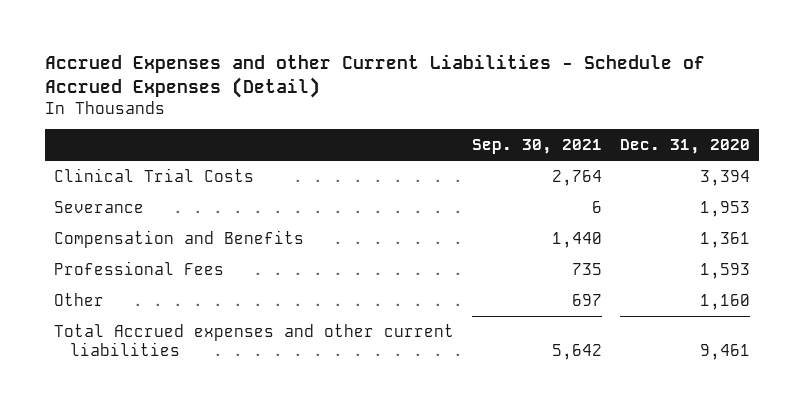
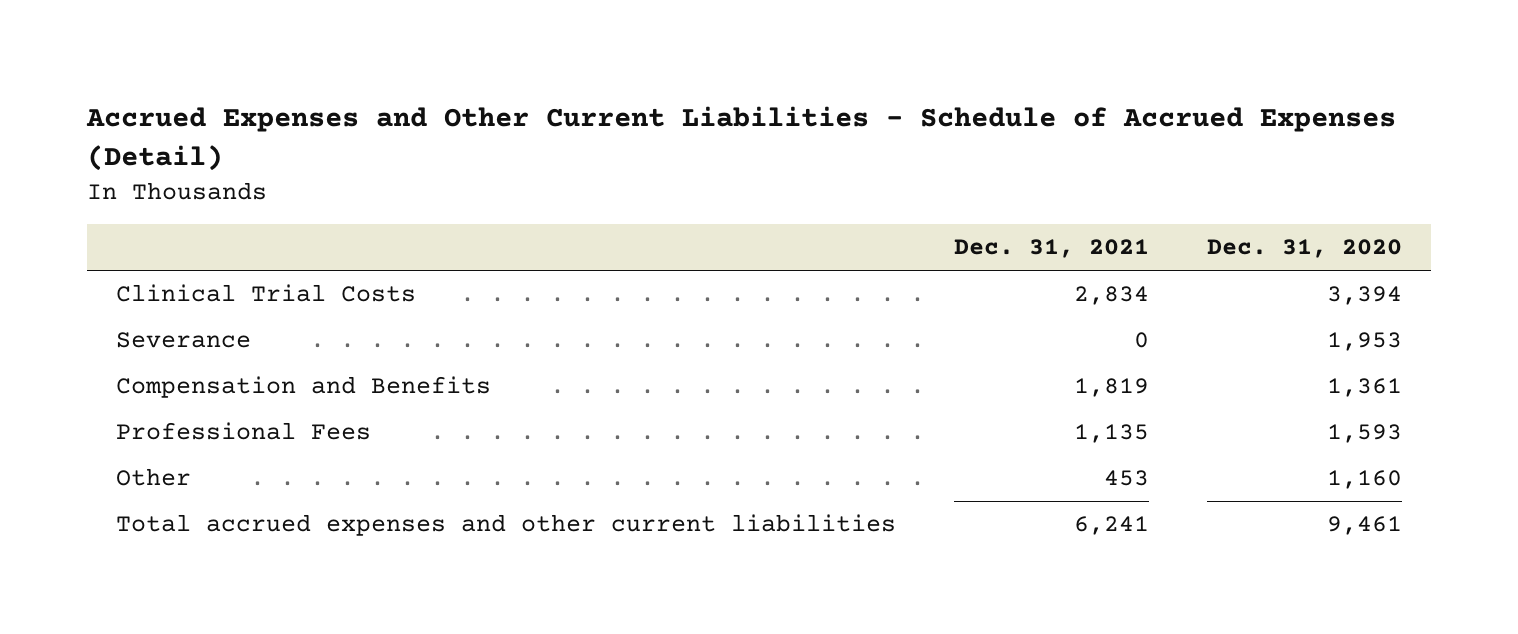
- Accrued Expenses and other Current Liabilities - Schedule of Accrued Expenses (Detail)
+ Accrued Expenses and Other Current Liabilities - Schedule of Accrued Expenses (Detail)
- | Sep. 30, 2021 | Dec. 31, 2020
+ | Dec. 31, 2021 | Dec. 31, 2020
- Total Accrued expenses and other current liabilities | 5,642 | 9,461
+ Total accrued expenses and other current liabilities | 6,241 | 9,461

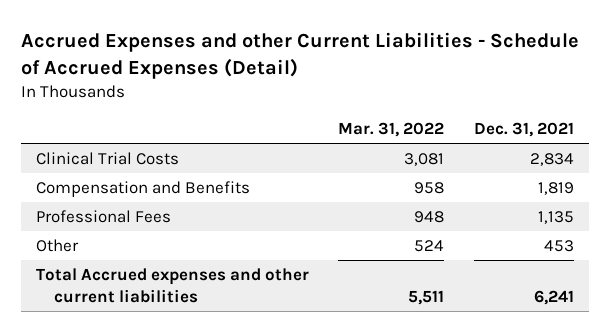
- Accrued Expenses and Other Current Liabilities - Schedule of Accrued Expenses (Detail)
+ Accrued Expenses and other Current Liabilities - Schedule of Accrued Expenses (Detail)
- | Dec. 31, 2021 | Dec. 31, 2020
+ | Mar. 31, 2022 | Dec. 31, 2021
- Severance | 0 | 1,953
- Total accrued expenses and other current liabilities | 6,241 | 9,461
+ Total Accrued expenses and other current liabilities | 5,511 | 6,241

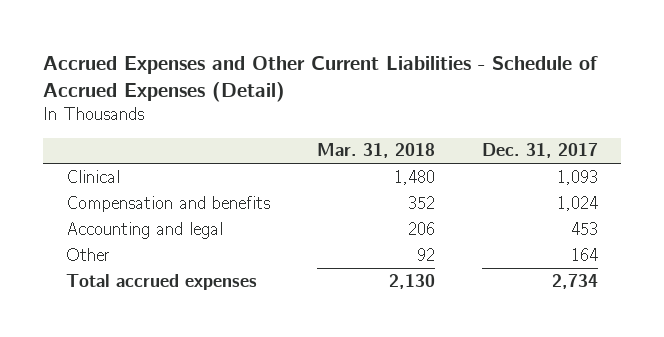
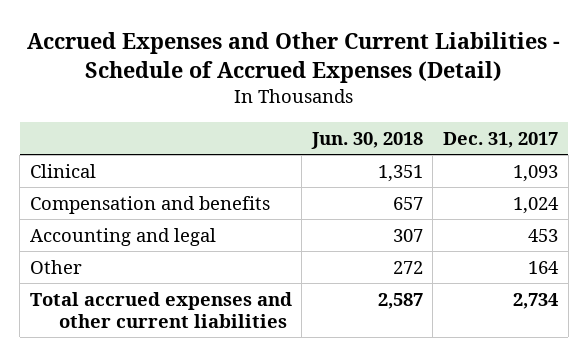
- | Mar. 31, 2018 | Dec. 31, 2017
+ | Jun. 30, 2018 | Dec. 31, 2017
- Total accrued expenses | 2,130 | 2,734
+ Total accrued expenses and other current liabilities | 2,587 | 2,734

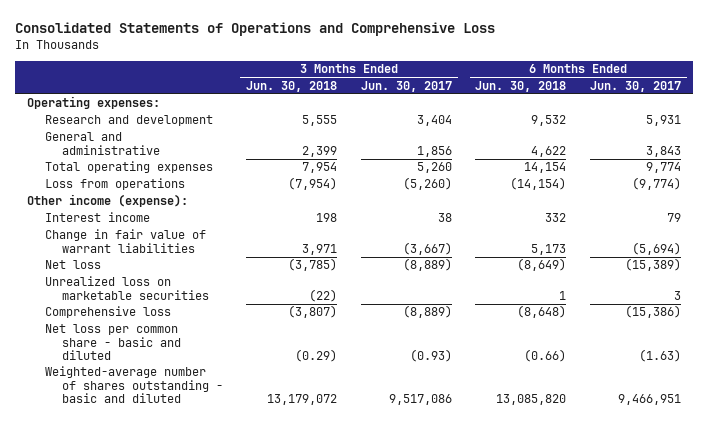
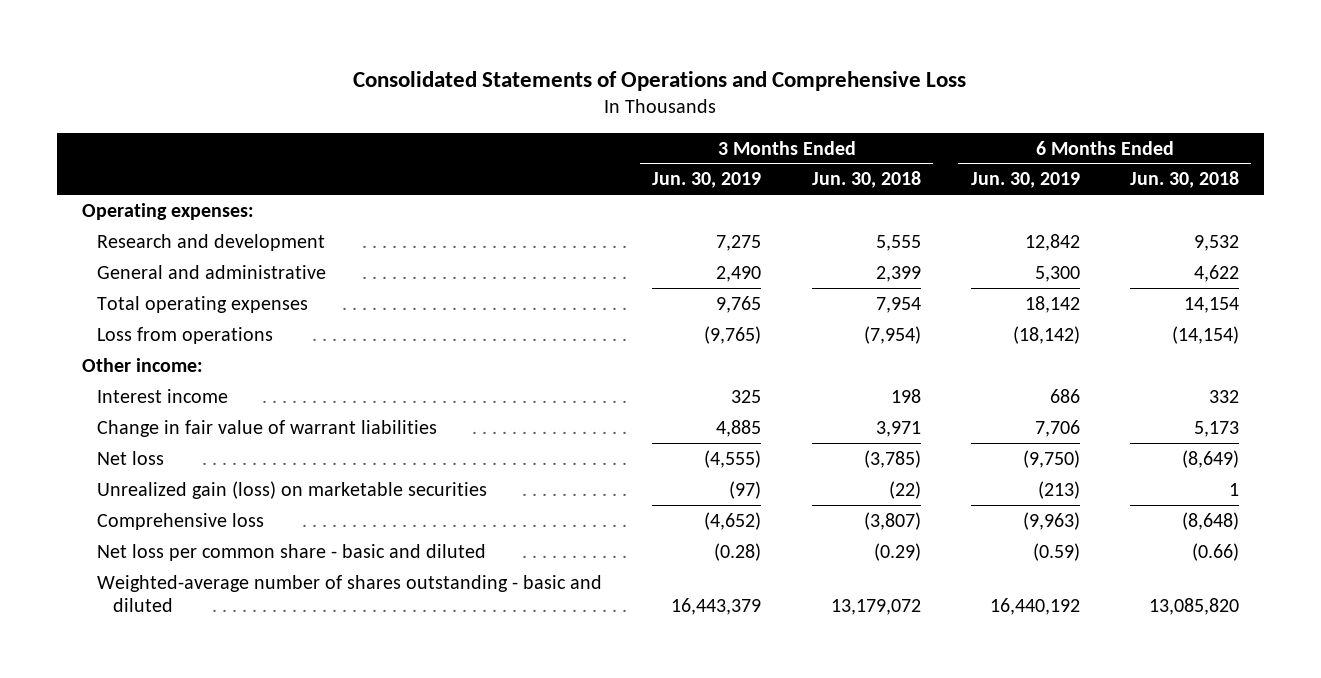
- | 3 Months Ended Jun. 30, 2018 | 3 Months Ended Jun. 30, 2017 | 6 Months Ended Jun. 30, 2018 | 6 Months Ended Jun. 30, 2017
+ | 3 Months Ended Jun. 30, 2019 | 3 Months Ended Jun. 30, 2018 | 6 Months Ended Jun. 30, 2019 | 6 Months Ended Jun. 30, 2018
- Other income (expense):
+ Other income:
- Unrealized loss on marketable securities | (22) | | 1 | 3
+ Unrealized gain (loss) on marketable securities | (97) | (22) | (213) | 1

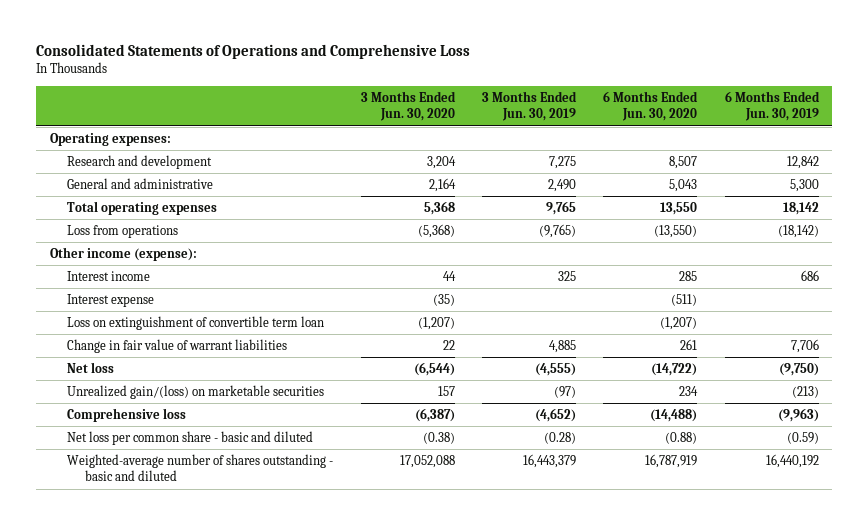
- | 3 Months Ended Jun. 30, 2019 | 3 Months Ended Jun. 30, 2018 | 6 Months Ended Jun. 30, 2019 | 6 Months Ended Jun. 30, 2018
+ | 3 Months Ended Jun. 30, 2020 | 3 Months Ended Jun. 30, 2019 | 6 Months Ended Jun. 30, 2020 | 6 Months Ended Jun. 30, 2019
- Other income:
+ Other income (expense):
+ Interest expense | (35) | | (511) |
+ Loss on extinguishment of convertible term loan | (1,207) | | (1,207) |
- Unrealized gain (loss) on marketable securities | (97) | (22) | (213) | 1
+ Unrealized gain/(loss) on marketable securities | 157 | (97) | 234 | (213)

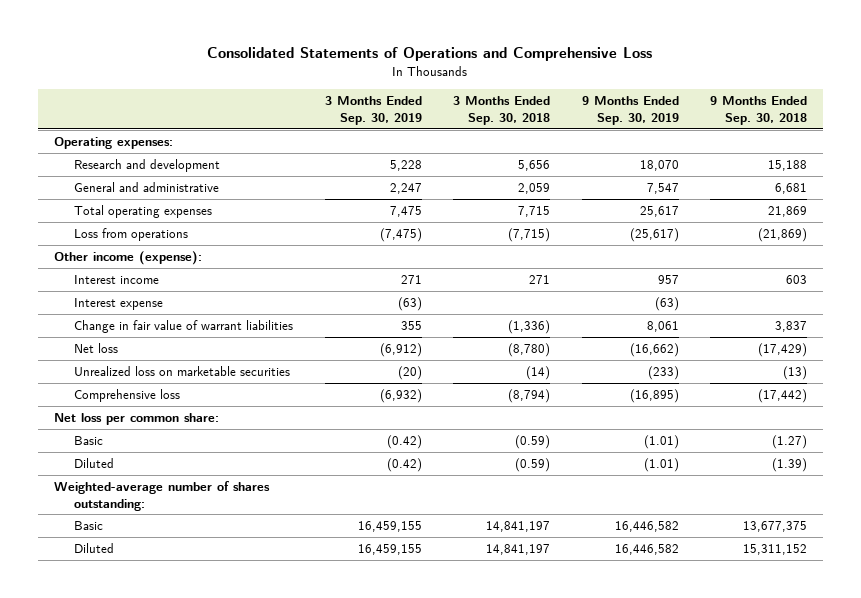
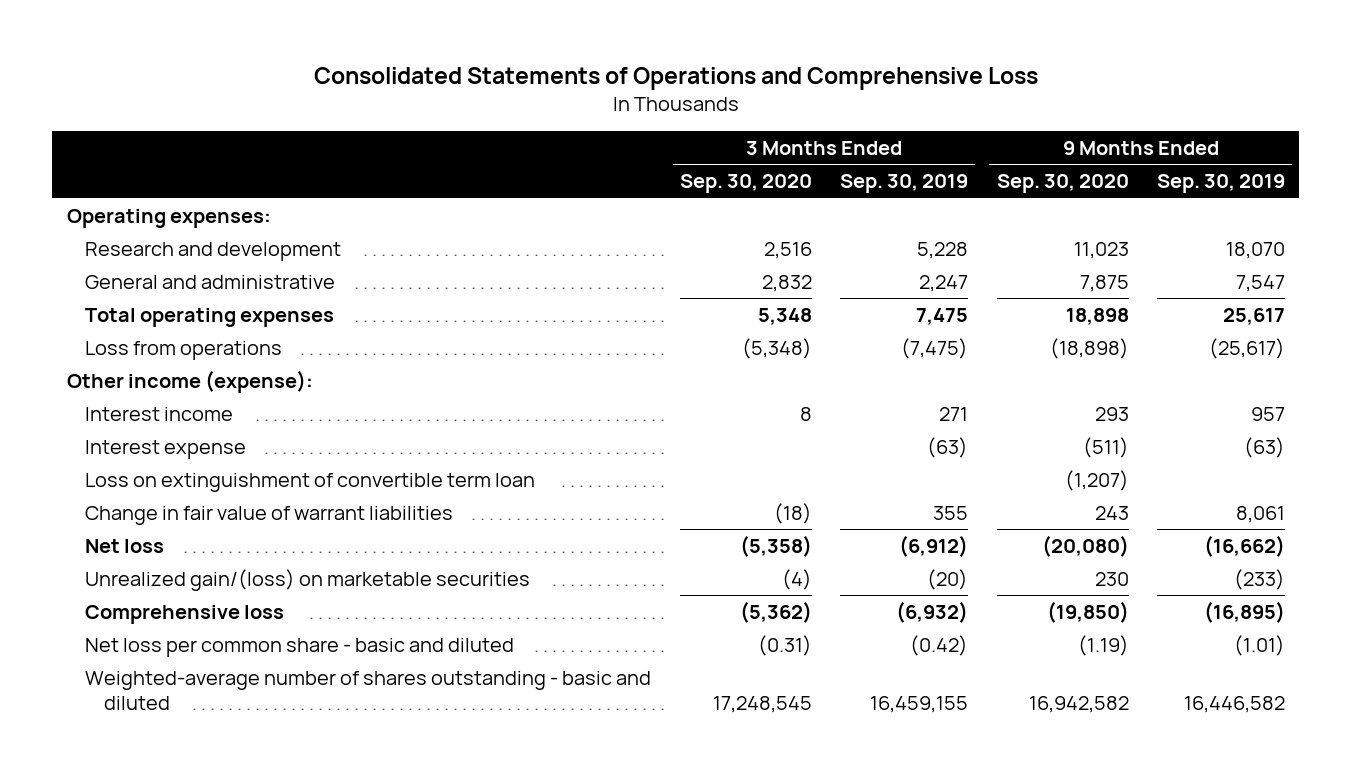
- | 3 Months Ended Sep. 30, 2019 | 3 Months Ended Sep. 30, 2018 | 9 Months Ended Sep. 30, 2019 | 9 Months Ended Sep. 30, 2018
+ | 3 Months Ended Sep. 30, 2020 | 3 Months Ended Sep. 30, 2019 | 9 Months Ended Sep. 30, 2020 | 9 Months Ended Sep. 30, 2019
+ Loss on extinguishment of convertible term loan | | | (1,207) |
- Unrealized loss on marketable securities | (20) | (14) | (233) | (13)
+ Unrealized gain/(loss) on marketable securities | (4) | (20) | 230 | (233)
- Net loss per common share:
- Basic | (0.42) | (0.59) | (1.01) | (1.27)
- Diluted | (0.42) | (0.59) | (1.01) | (1.39)
- Weighted-average number of shares outstanding:
- Basic | 16,459,155 | 14,841,197 | 16,446,582 | 13,677,375
- Diluted | 16,459,155 | 14,841,197 | 16,446,582 | 15,311,152
+ Net loss per common share - basic and diluted | (0.31) | (0.42) | (1.19) | (1.01)
+ Weighted-average number of shares outstanding - basic and diluted | 17,248,545 | 16,459,155 | 16,942,582 | 16,446,582

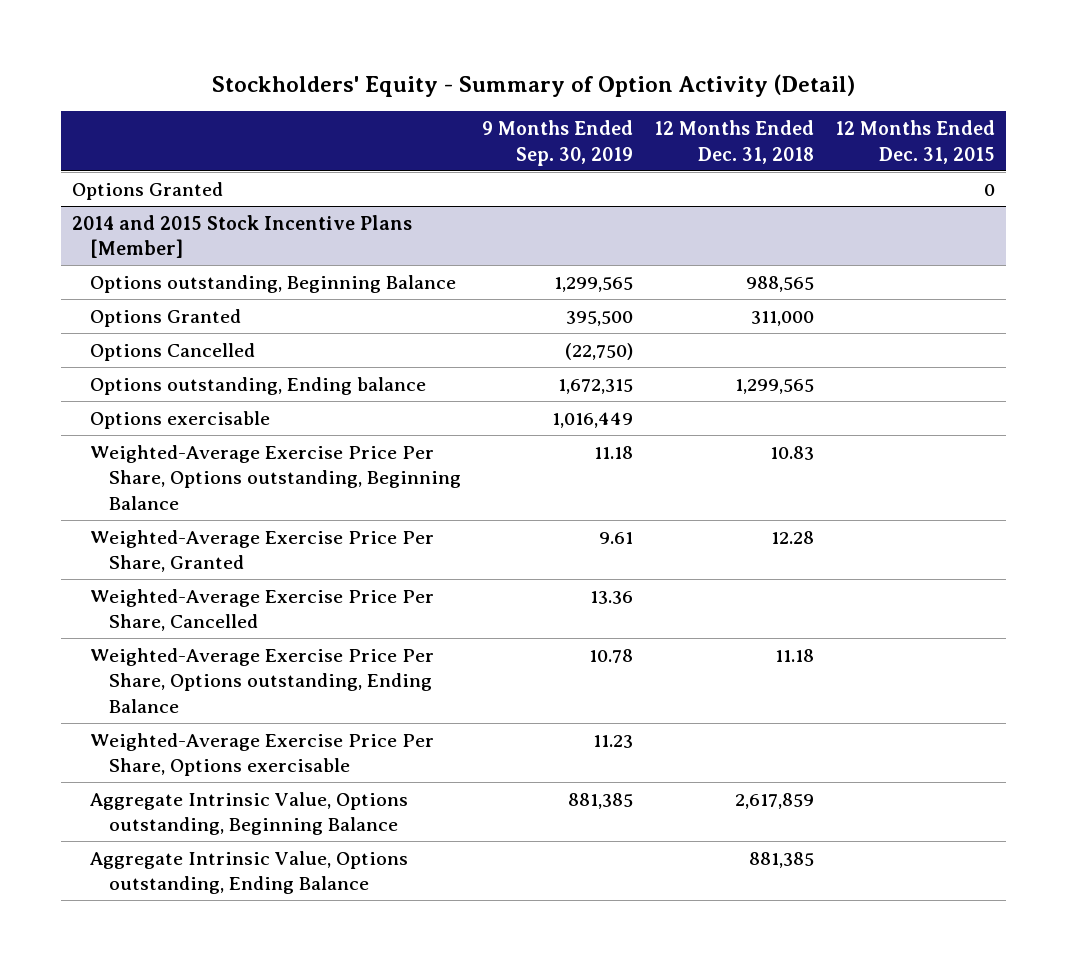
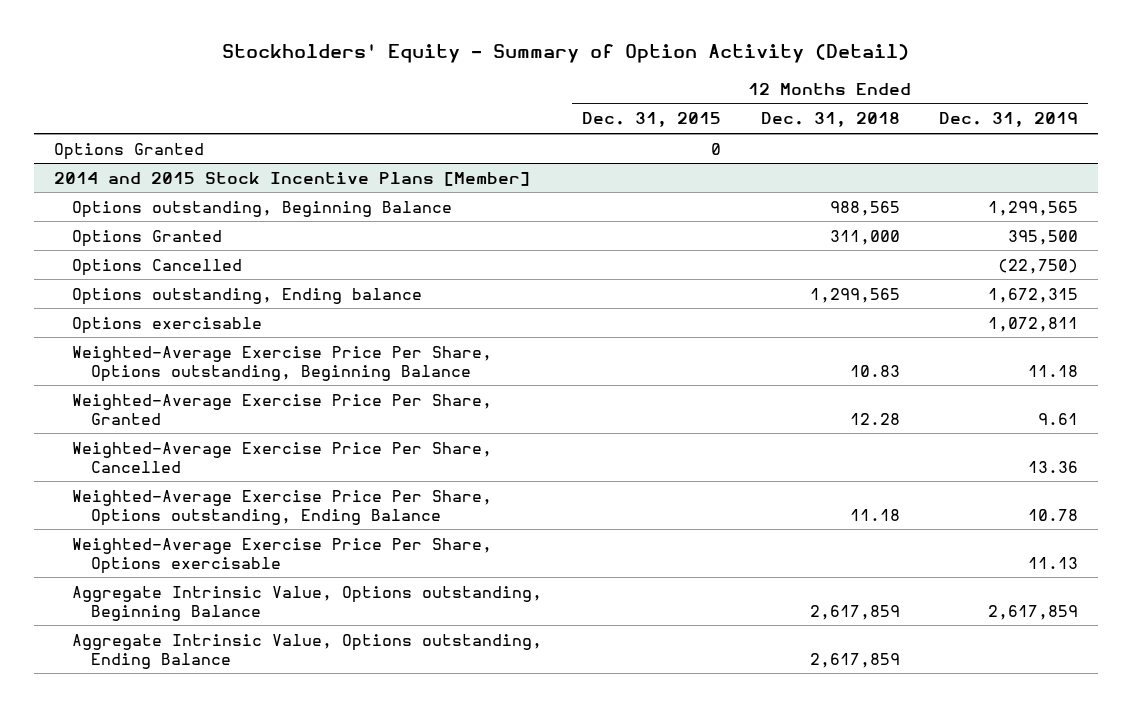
- | 9 Months Ended Sep. 30, 2019 | 12 Months Ended Dec. 31, 2018 | 12 Months Ended Dec. 31, 2015
+ | 12 Months Ended Dec. 31, 2015 | 12 Months Ended Dec. 31, 2018 | 12 Months Ended Dec. 31, 2019
@ 2014 and 2015 Stock Incentive Plans [Member]
- Aggregate Intrinsic Value, Options outstanding, Ending Balance | | 881,385 |
+ Aggregate Intrinsic Value, Options outstanding, Ending Balance | | 2,617,859 |

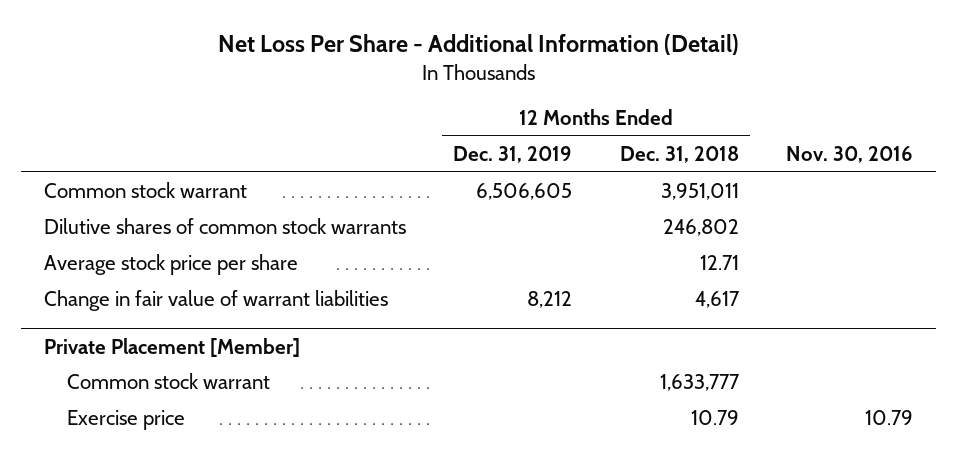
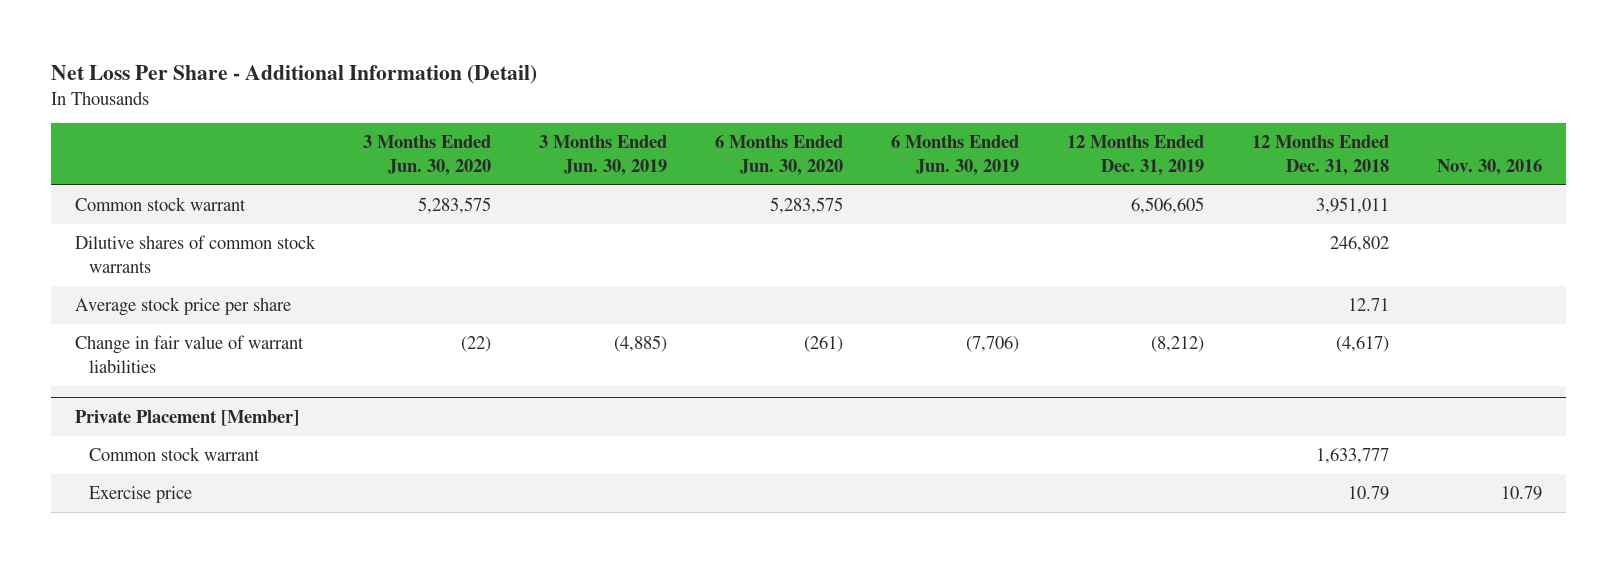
- | 12 Months Ended Dec. 31, 2019 | 12 Months Ended Dec. 31, 2018 | Nov. 30, 2016
+ | 3 Months Ended Jun. 30, 2020 | 3 Months Ended Jun. 30, 2019 | 6 Months Ended Jun. 30, 2020 | 6 Months Ended Jun. 30, 2019 | 12 Months Ended Dec. 31, 2019 | 12 Months Ended Dec. 31, 2018 | Nov. 30, 2016
- Change in fair value of warrant liabilities | 8,212 | 4,617 |
+ Change in fair value of warrant liabilities | (22) | (4,885) | (261) | (7,706) | (8,212) | (4,617) |

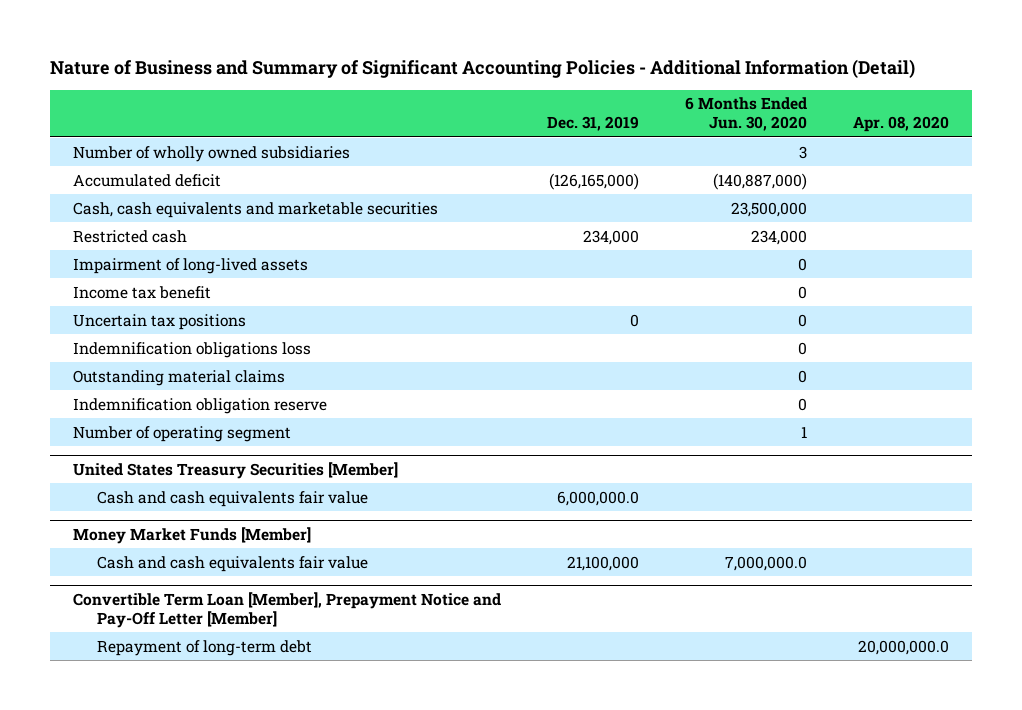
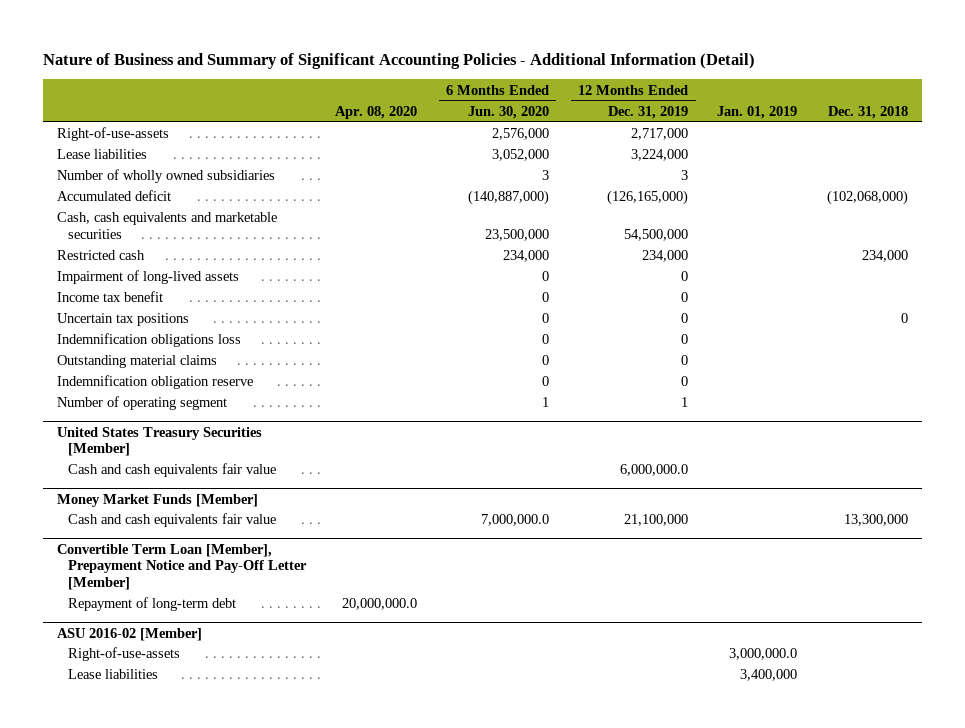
- | Dec. 31, 2019 | 6 Months Ended Jun. 30, 2020 | Apr. 08, 2020
+ | Apr. 08, 2020 | 6 Months Ended Jun. 30, 2020 | 12 Months Ended Dec. 31, 2019 | Jan. 01, 2019 | Dec. 31, 2018
+ Right-of-use-assets | | 2,576,000 | 2,717,000 | |
+ Lease liabilities | | 3,052,000 | 3,224,000 | |
+ ASU 2016-02 [Member]
+ Right-of-use-assets | | | | 3,000,000.0 |
+ Lease liabilities | | | | 3,400,000 |

